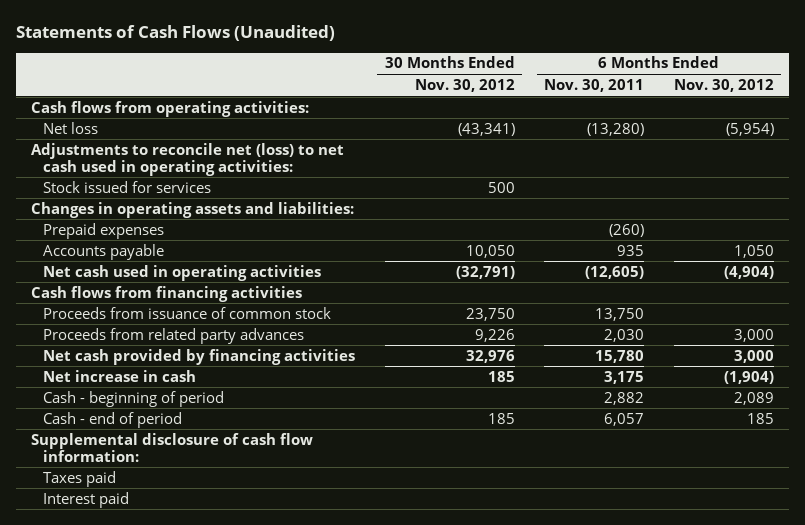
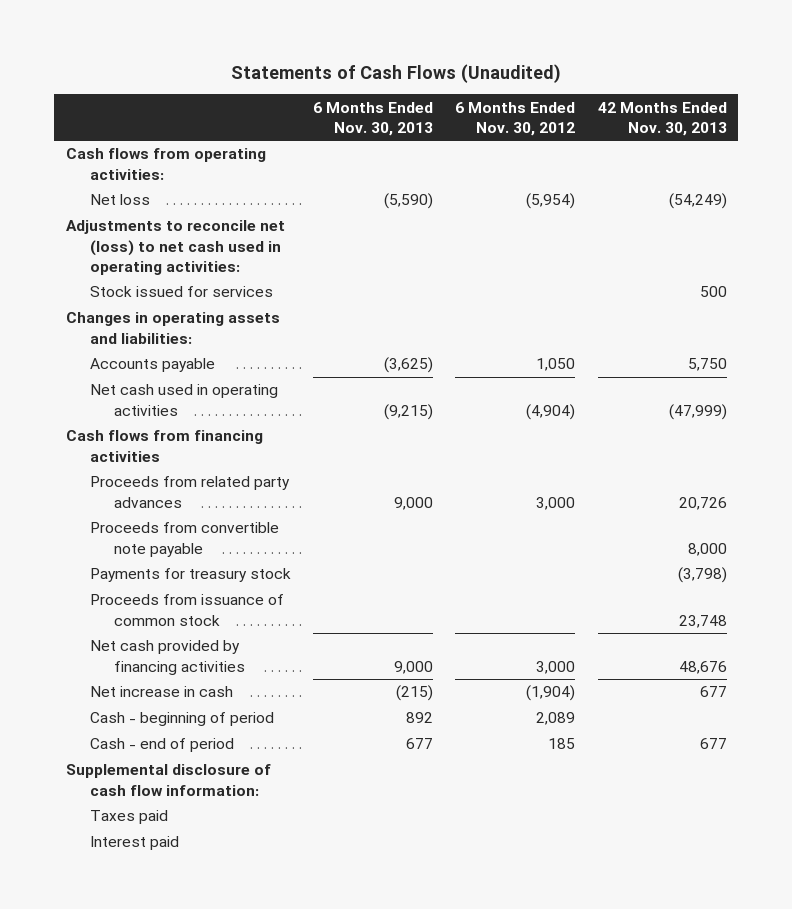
- | 30 Months Ended Nov. 30, 2012 | 6 Months Ended Nov. 30, 2011 | 6 Months Ended Nov. 30, 2012
+ | 6 Months Ended Nov. 30, 2013 | 6 Months Ended Nov. 30, 2012 | 42 Months Ended Nov. 30, 2013
- Prepaid expenses | | (260) |
+ Proceeds from convertible note payable | | | 8,000
+ Payments for treasury stock | | | (3,798)
moved down: Proceeds from issuance of common stock | | | 23,748

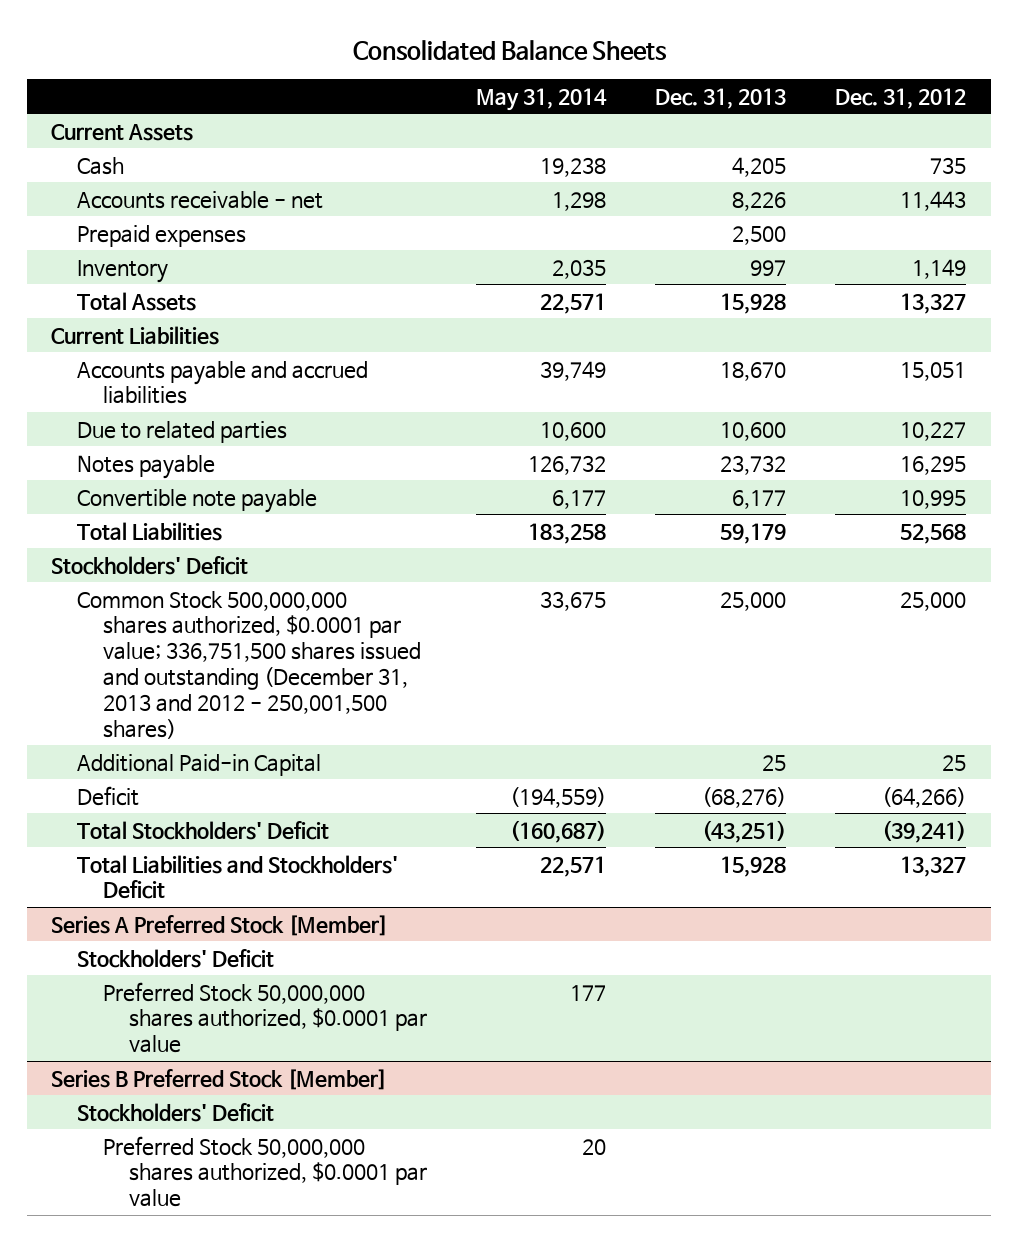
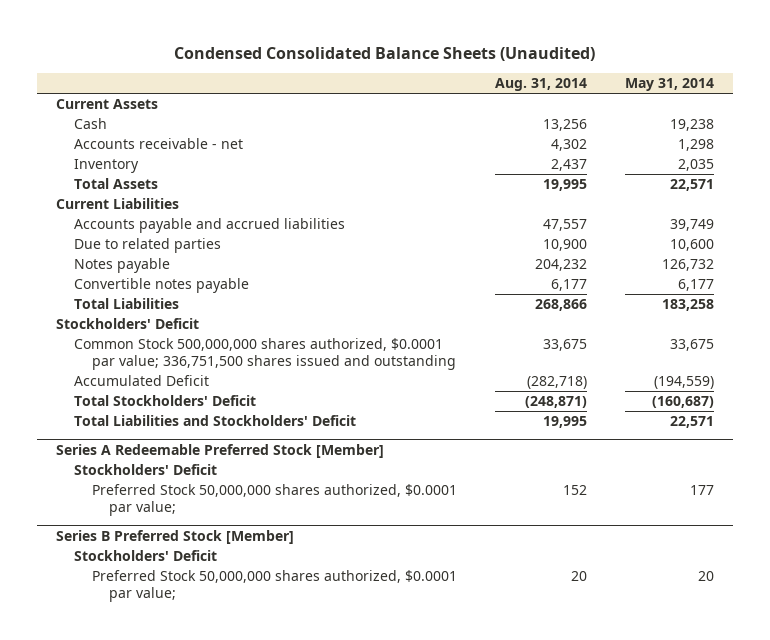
- Consolidated Balance Sheets
+ Condensed Consolidated Balance Sheets (Unaudited)
- | May 31, 2014 | Dec. 31, 2013 | Dec. 31, 2012
+ | Aug. 31, 2014 | May 31, 2014
- Prepaid expenses | | 2,500 |
- Convertible note payable | 6,177 | 6,177 | 10,995
+ Convertible notes payable | 6,177 | 6,177
- Common Stock 500,000,000 shares authorized, $0.0001 par value; 336,751,500 shares issued and outstanding (December 31, 2013 and 2012 - 250,001,500 shares) | 33,675 | 25,000 | 25,000
- Additional Paid-in Capital | | 25 | 25
- Deficit | (194,559) | (68,276) | (64,266)
+ Common Stock 500,000,000 shares authorized, $0.0001 par value; 336,751,500 shares issued and outstanding | 33,675 | 33,675
+ Accumulated Deficit | (282,718) | (194,559)
- Series A Preferred Stock [Member]
+ Series A Redeemable Preferred Stock [Member]
- Preferred Stock 50,000,000 shares authorized, $0.0001 par value | 177 | |
+ Preferred Stock 50,000,000 shares authorized, $0.0001 par value; | 152 | 177
@ Series B Preferred Stock [Member]
- Preferred Stock 50,000,000 shares authorized, $0.0001 par value | 20 | |
+ Preferred Stock 50,000,000 shares authorized, $0.0001 par value; | 20 | 20

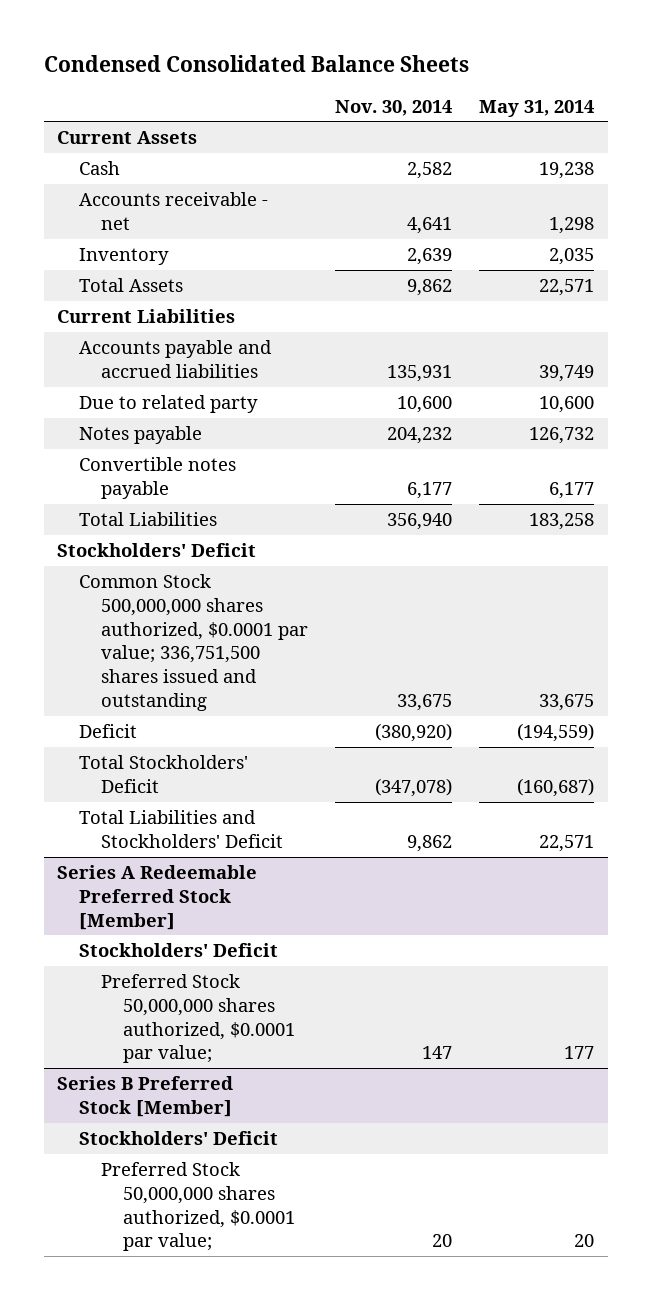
- Condensed Consolidated Balance Sheets (Unaudited)
+ Condensed Consolidated Balance Sheets
- | Aug. 31, 2014 | May 31, 2014
+ | Nov. 30, 2014 | May 31, 2014
- Due to related parties | 10,900 | 10,600
+ Due to related party | 10,600 | 10,600
- Accumulated Deficit | (282,718) | (194,559)
+ Deficit | (380,920) | (194,559)

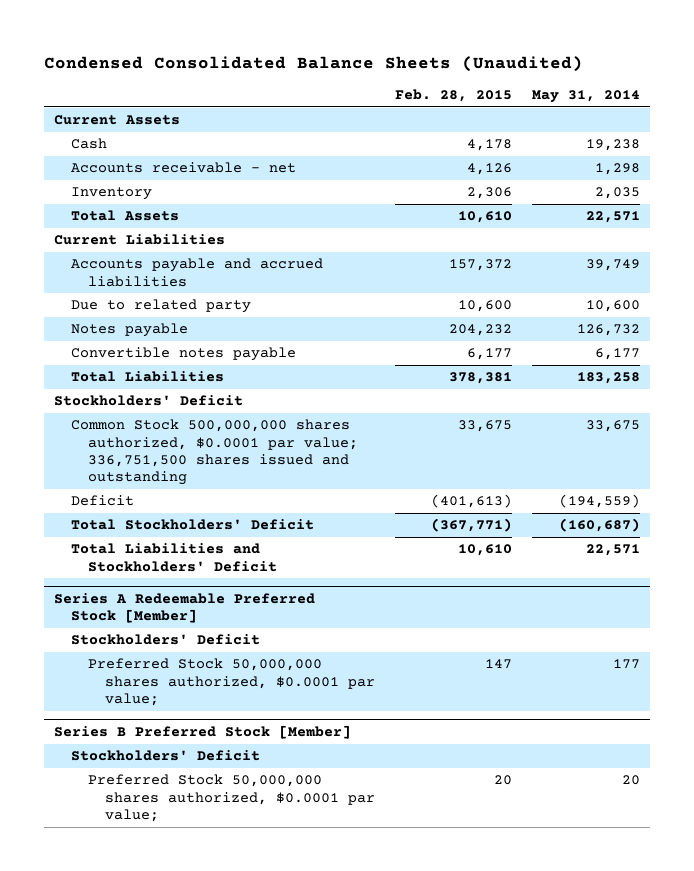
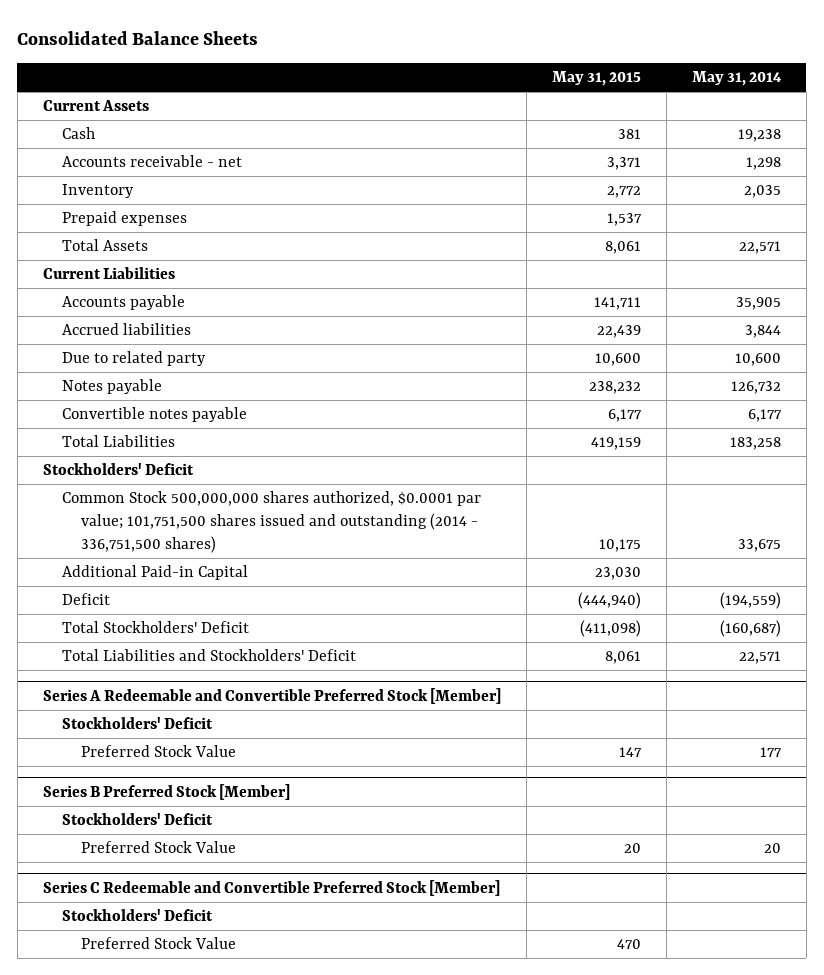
- Condensed Consolidated Balance Sheets (Unaudited)
+ Consolidated Balance Sheets
- | Feb. 28, 2015 | May 31, 2014
+ | May 31, 2015 | May 31, 2014
+ Prepaid expenses | 1,537 |
- Accounts payable and accrued liabilities | 157,372 | 39,749
+ Accounts payable | 141,711 | 35,905
+ Accrued liabilities | 22,439 | 3,844
- Common Stock 500,000,000 shares authorized, $0.0001 par value; 336,751,500 shares issued and outstanding | 33,675 | 33,675
+ Common Stock 500,000,000 shares authorized, $0.0001 par value; 101,751,500 shares issued and outstanding (2014 - 336,751,500 shares) | 10,175 | 33,675
+ Additional Paid-in Capital | 23,030 |
- Series A Redeemable Preferred Stock [Member]
+ Series A Redeemable and Convertible Preferred Stock [Member]
- Preferred Stock 50,000,000 shares authorized, $0.0001 par value; | 147 | 177
+ Preferred Stock Value | 147 | 177
@ Series B Preferred Stock [Member]
- Preferred Stock 50,000,000 shares authorized, $0.0001 par value; | 20 | 20
+ Preferred Stock Value | 20 | 20
+ Series C Redeemable and Convertible Preferred Stock [Member]
+ Stockholders' Deficit
+ Preferred Stock Value | 470 |

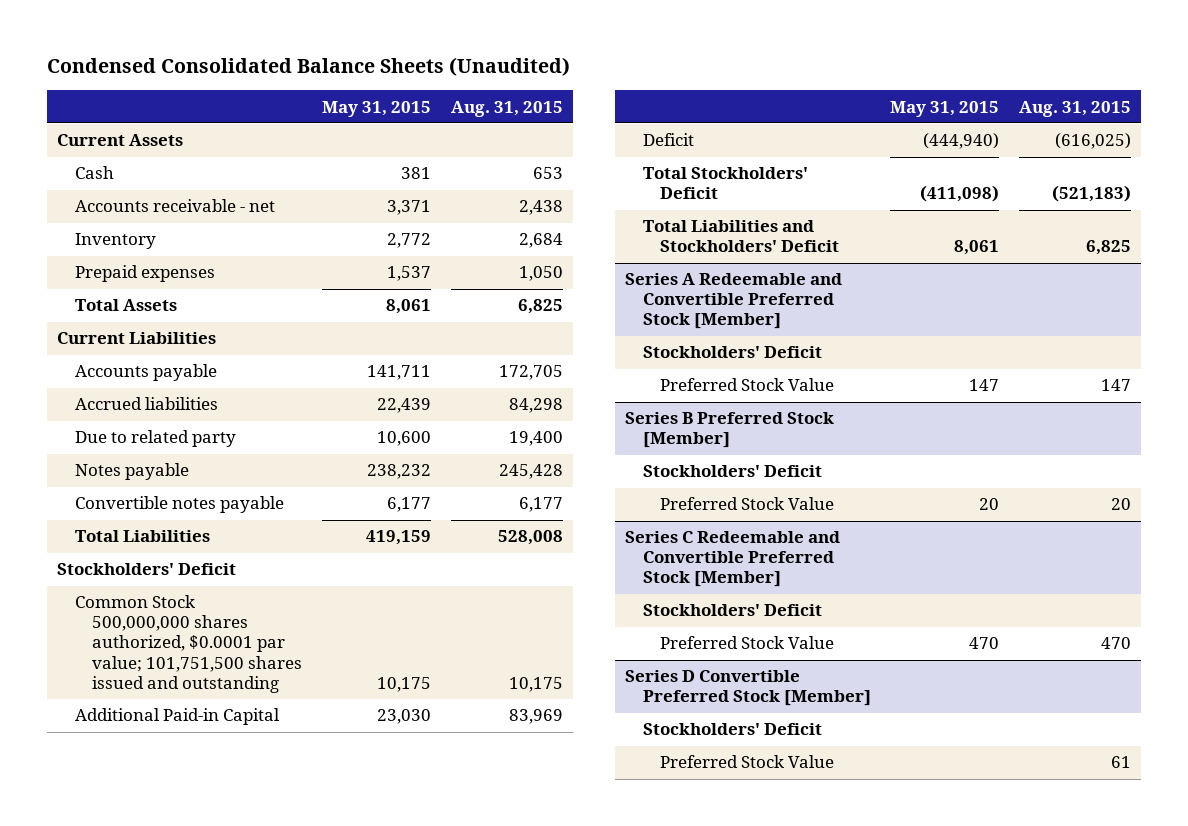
- Consolidated Balance Sheets
+ Condensed Consolidated Balance Sheets (Unaudited)
- | May 31, 2015 | May 31, 2014
+ | May 31, 2015 | Aug. 31, 2015
- Common Stock 500,000,000 shares authorized, $0.0001 par value; 101,751,500 shares issued and outstanding (2014 - 336,751,500 shares) | 10,175 | 33,675
+ Common Stock 500,000,000 shares authorized, $0.0001 par value; 101,751,500 shares issued and outstanding | 10,175 | 10,175
+ Series D Convertible Preferred Stock [Member]
+ Stockholders' Deficit
+ Preferred Stock Value | | 61

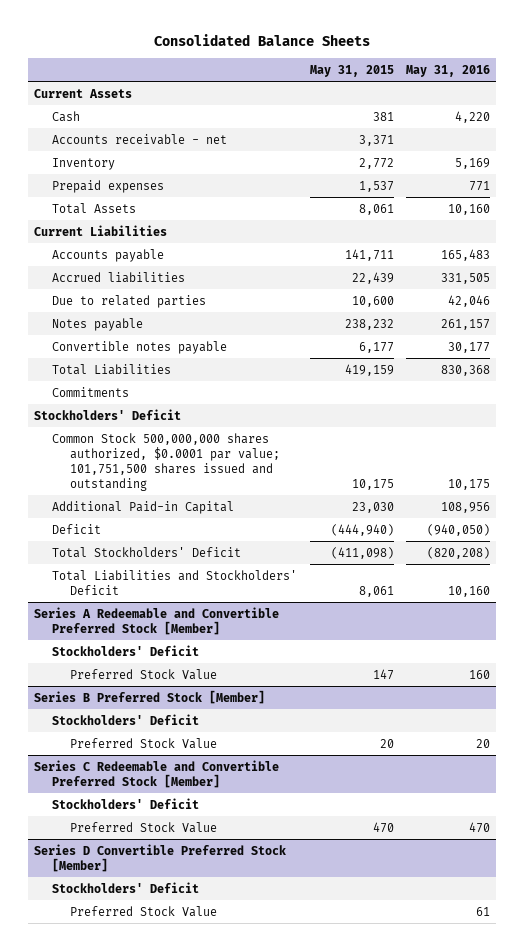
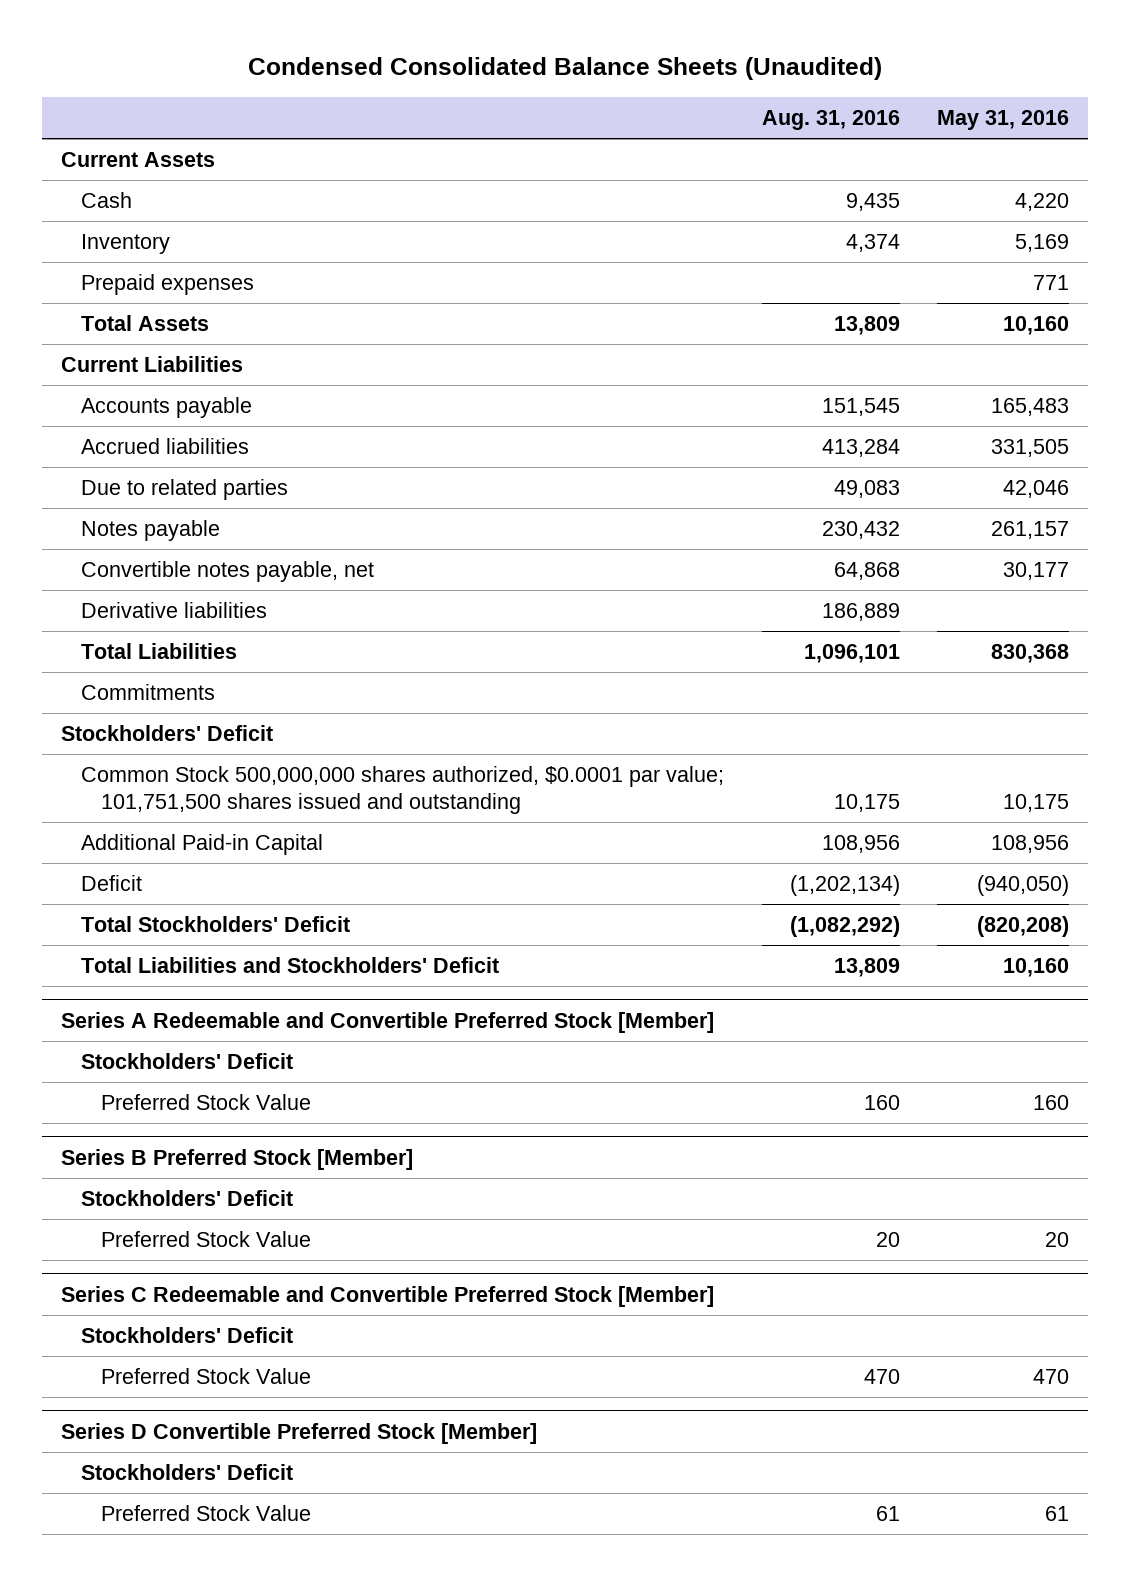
- Consolidated Balance Sheets
+ Condensed Consolidated Balance Sheets (Unaudited)
- | May 31, 2015 | May 31, 2016
+ | Aug. 31, 2016 | May 31, 2016
- Accounts receivable - net | 3,371 |
- Convertible notes payable | 6,177 | 30,177
+ Convertible notes payable, net | 64,868 | 30,177
+ Derivative liabilities | 186,889 |

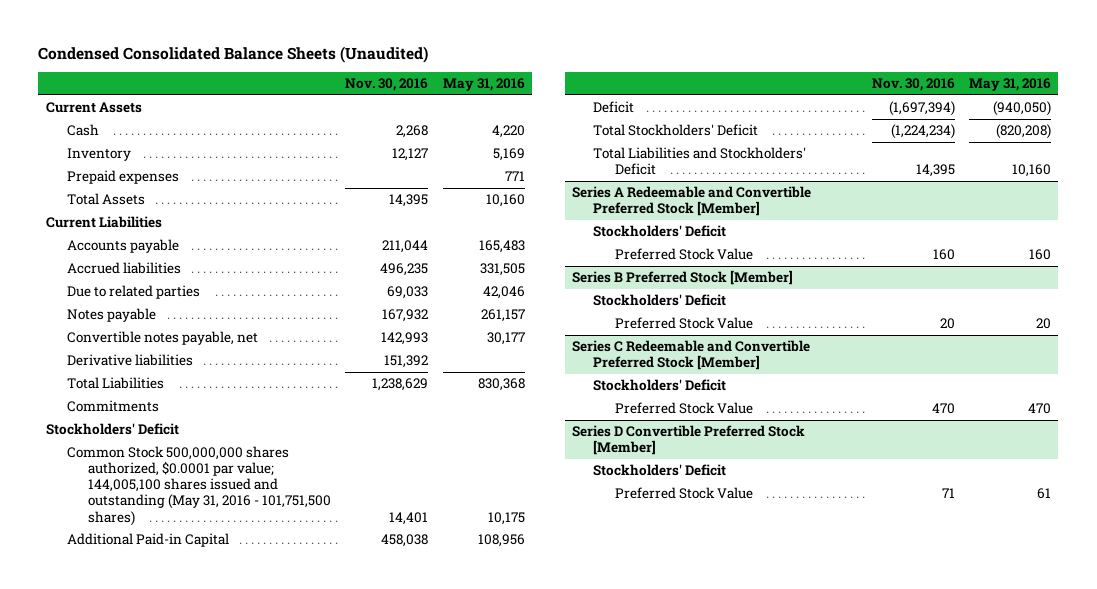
- | Aug. 31, 2016 | May 31, 2016
+ | Nov. 30, 2016 | May 31, 2016
- Common Stock 500,000,000 shares authorized, $0.0001 par value; 101,751,500 shares issued and outstanding | 10,175 | 10,175
+ Common Stock 500,000,000 shares authorized, $0.0001 par value; 144,005,100 shares issued and outstanding (May 31, 2016 - 101,751,500 shares) | 14,401 | 10,175

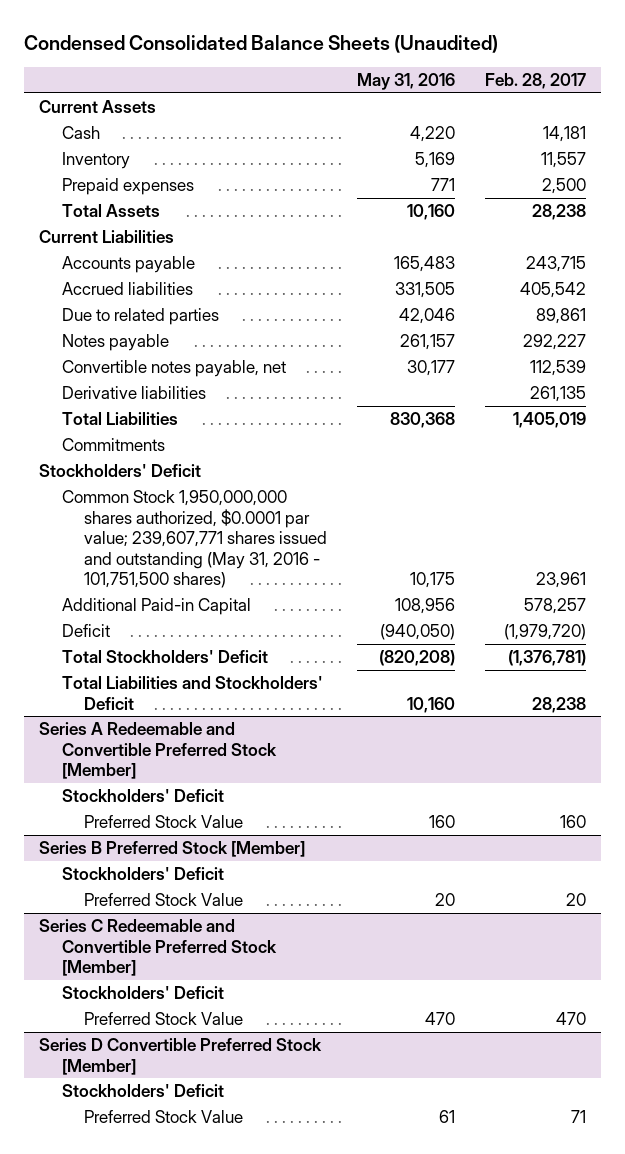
- | Nov. 30, 2016 | May 31, 2016
+ | May 31, 2016 | Feb. 28, 2017
- Common Stock 500,000,000 shares authorized, $0.0001 par value; 144,005,100 shares issued and outstanding (May 31, 2016 - 101,751,500 shares) | 14,401 | 10,175
+ Common Stock 1,950,000,000 shares authorized, $0.0001 par value; 239,607,771 shares issued and outstanding (May 31, 2016 - 101,751,500 shares) | 10,175 | 23,961

